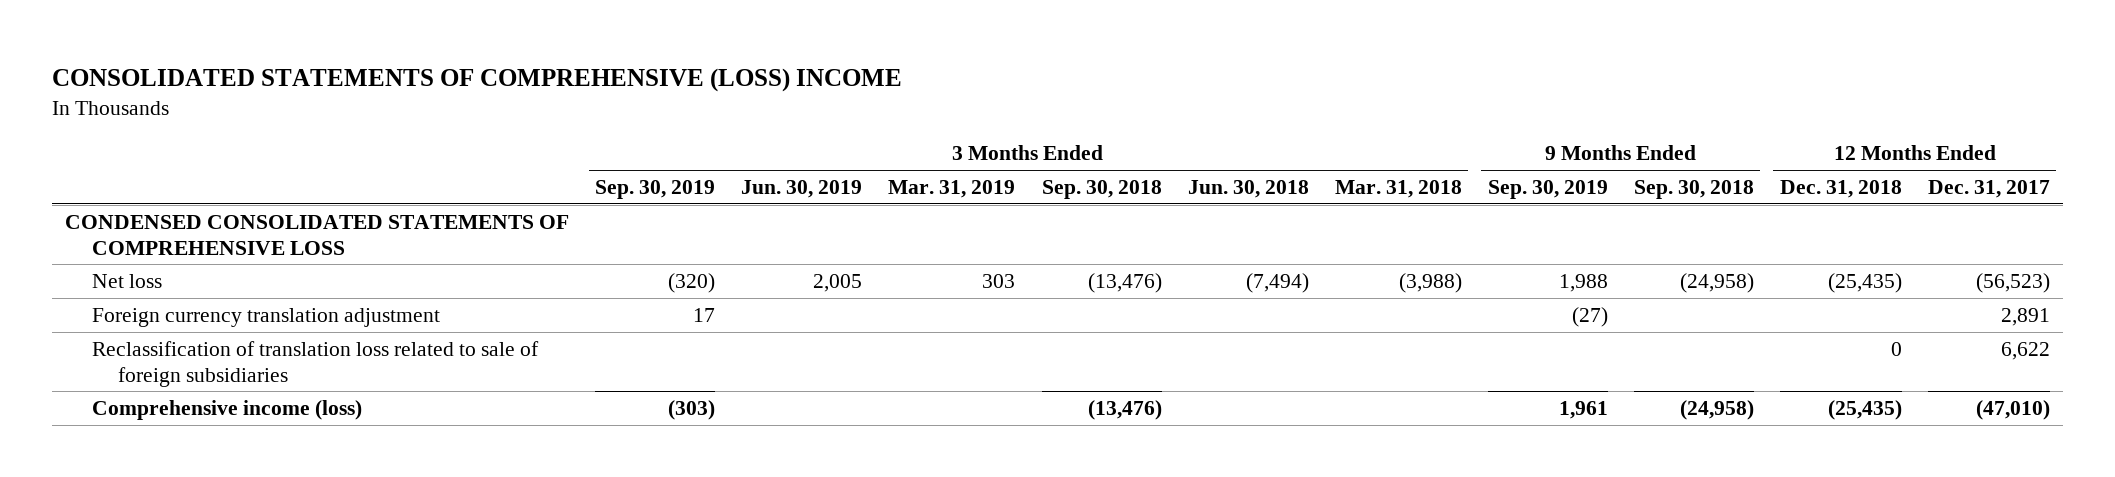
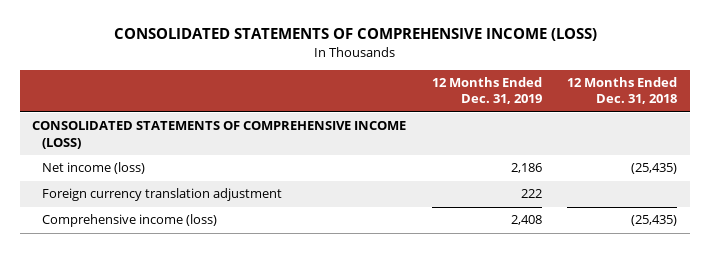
- CONSOLIDATED STATEMENTS OF COMPREHENSIVE (LOSS) INCOME
+ CONSOLIDATED STATEMENTS OF COMPREHENSIVE INCOME (LOSS)
- | 3 Months Ended Sep. 30, 2019 | 3 Months Ended Jun. 30, 2019 | 3 Months Ended Mar. 31, 2019 | 3 Months Ended Sep. 30, 2018 | 3 Months Ended Jun. 30, 2018 | 3 Months Ended Mar. 31, 2018 | 9 Months Ended Sep. 30, 2019 | 9 Months Ended Sep. 30, 2018 | 12 Months Ended Dec. 31, 2018 | 12 Months Ended Dec. 31, 2017
+ | 12 Months Ended Dec. 31, 2019 | 12 Months Ended Dec. 31, 2018
- CONDENSED CONSOLIDATED STATEMENTS OF COMPREHENSIVE LOSS
- Net loss | (320) | 2,005 | 303 | (13,476) | (7,494) | (3,988) | 1,988 | (24,958) | (25,435) | (56,523)
+ CONSOLIDATED STATEMENTS OF COMPREHENSIVE INCOME (LOSS)
+ Net income (loss) | 2,186 | (25,435)
- Reclassification of translation loss related to sale of foreign subsidiaries | | | | | | | | | 0 | 6,622

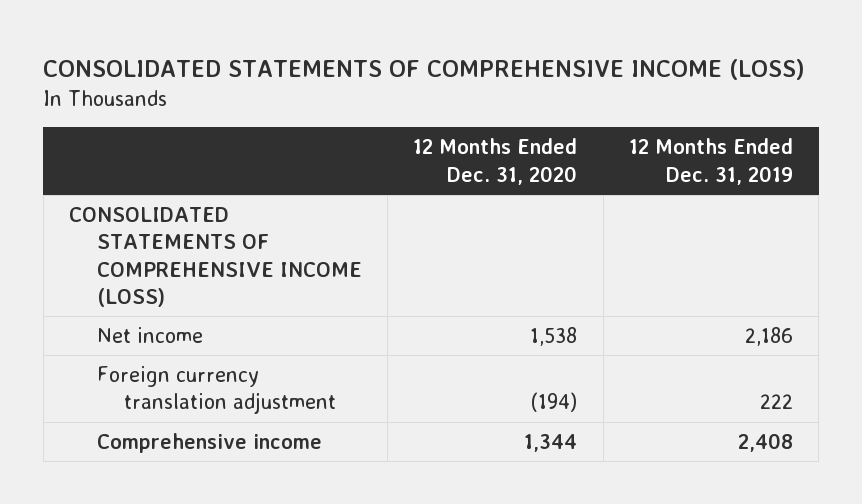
- | 12 Months Ended Dec. 31, 2019 | 12 Months Ended Dec. 31, 2018
+ | 12 Months Ended Dec. 31, 2020 | 12 Months Ended Dec. 31, 2019
- Net income (loss) | 2,186 | (25,435)
+ Net income | 1,538 | 2,186
- Comprehensive income (loss) | 2,408 | (25,435)
+ Comprehensive income | 1,344 | 2,408

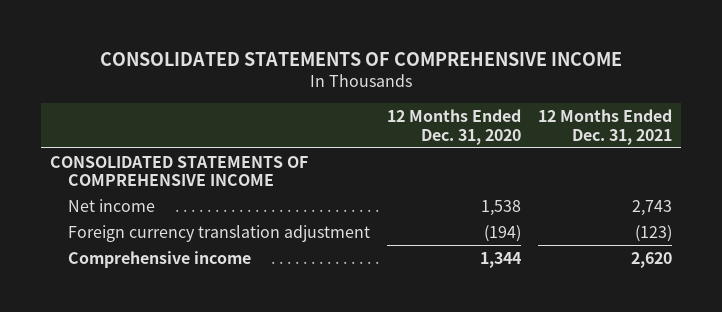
- CONSOLIDATED STATEMENTS OF COMPREHENSIVE INCOME (LOSS)
+ CONSOLIDATED STATEMENTS OF COMPREHENSIVE INCOME
- | 12 Months Ended Dec. 31, 2020 | 12 Months Ended Dec. 31, 2019
+ | 12 Months Ended Dec. 31, 2020 | 12 Months Ended Dec. 31, 2021
- CONSOLIDATED STATEMENTS OF COMPREHENSIVE INCOME (LOSS)
+ CONSOLIDATED STATEMENTS OF COMPREHENSIVE INCOME

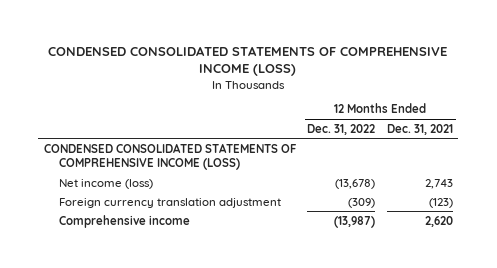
- CONSOLIDATED STATEMENTS OF COMPREHENSIVE INCOME
+ CONDENSED CONSOLIDATED STATEMENTS OF COMPREHENSIVE INCOME (LOSS)
- | 12 Months Ended Dec. 31, 2020 | 12 Months Ended Dec. 31, 2021
+ | 12 Months Ended Dec. 31, 2022 | 12 Months Ended Dec. 31, 2021
- CONSOLIDATED STATEMENTS OF COMPREHENSIVE INCOME
- Net income | 1,538 | 2,743
+ CONDENSED CONSOLIDATED STATEMENTS OF COMPREHENSIVE INCOME (LOSS)
+ Net income (loss) | (13,678) | 2,743

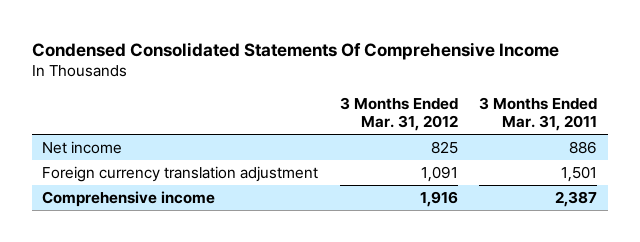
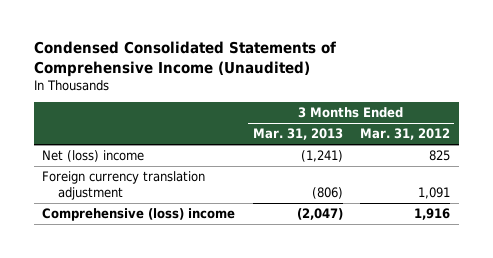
- Condensed Consolidated Statements Of Comprehensive Income
+ Condensed Consolidated Statements of Comprehensive Income (Unaudited)
- | 3 Months Ended Mar. 31, 2012 | 3 Months Ended Mar. 31, 2011
+ | 3 Months Ended Mar. 31, 2013 | 3 Months Ended Mar. 31, 2012
- Net income | 825 | 886
+ Net (loss) income | (1,241) | 825
- Comprehensive income | 1,916 | 2,387
+ Comprehensive (loss) income | (2,047) | 1,916

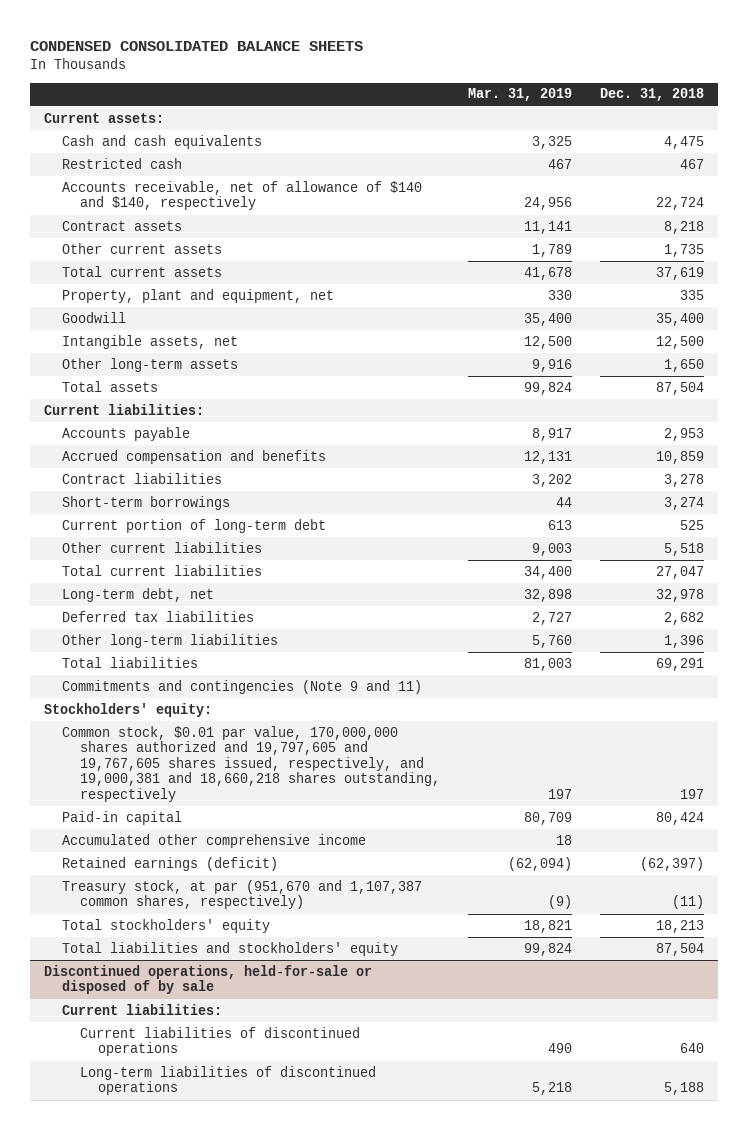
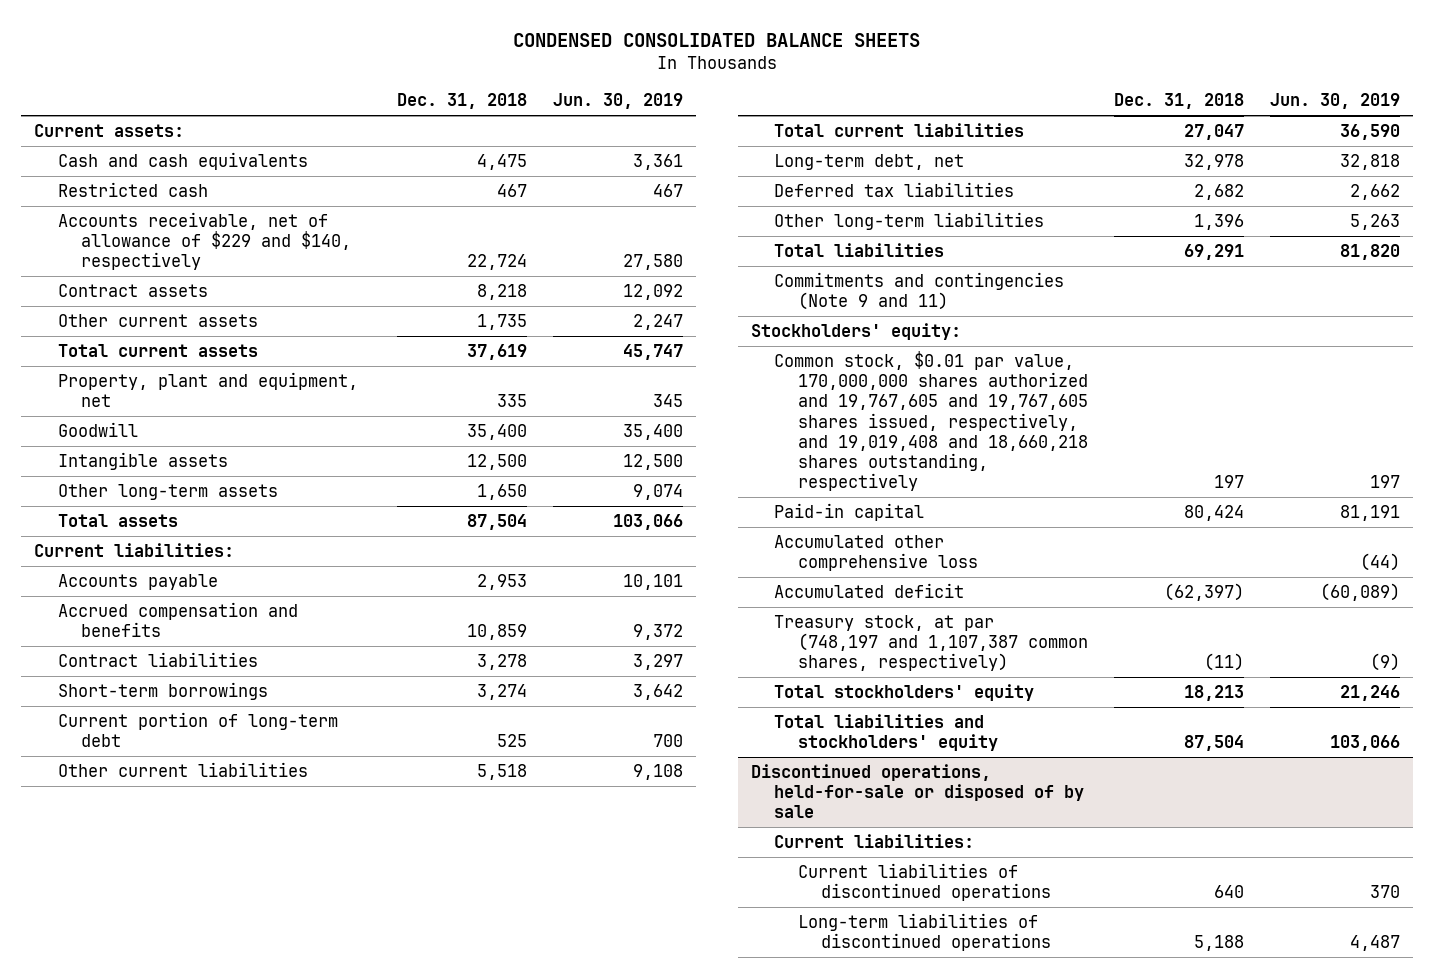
- | Mar. 31, 2019 | Dec. 31, 2018
+ | Dec. 31, 2018 | Jun. 30, 2019
- Accounts receivable, net of allowance of $140 and $140, respectively | 24,956 | 22,724
+ Accounts receivable, net of allowance of $229 and $140, respectively | 22,724 | 27,580
- Intangible assets, net | 12,500 | 12,500
+ Intangible assets | 12,500 | 12,500
- Common stock, $0.01 par value, 170,000,000 shares authorized and 19,797,605 and 19,767,605 shares issued, respectively, and 19,000,381 and 18,660,218 shares outstanding, respectively | 197 | 197
+ Common stock, $0.01 par value, 170,000,000 shares authorized and 19,767,605 and 19,767,605 shares issued, respectively, and 19,019,408 and 18,660,218 shares outstanding, respectively | 197 | 197
- Accumulated other comprehensive income | 18 |
- Retained earnings (deficit) | (62,094) | (62,397)
- Treasury stock, at par (951,670 and 1,107,387 common shares, respectively) | (9) | (11)
+ Accumulated other comprehensive loss | | (44)
+ Accumulated deficit | (62,397) | (60,089)
+ Treasury stock, at par (748,197 and 1,107,387 common shares, respectively) | (11) | (9)

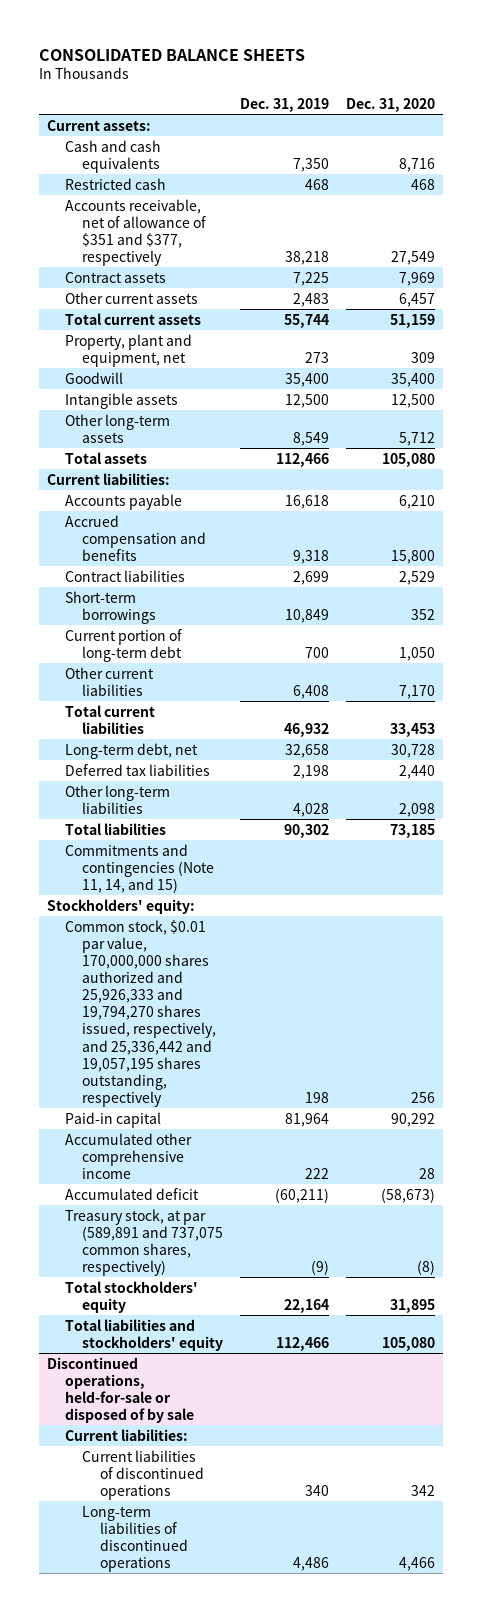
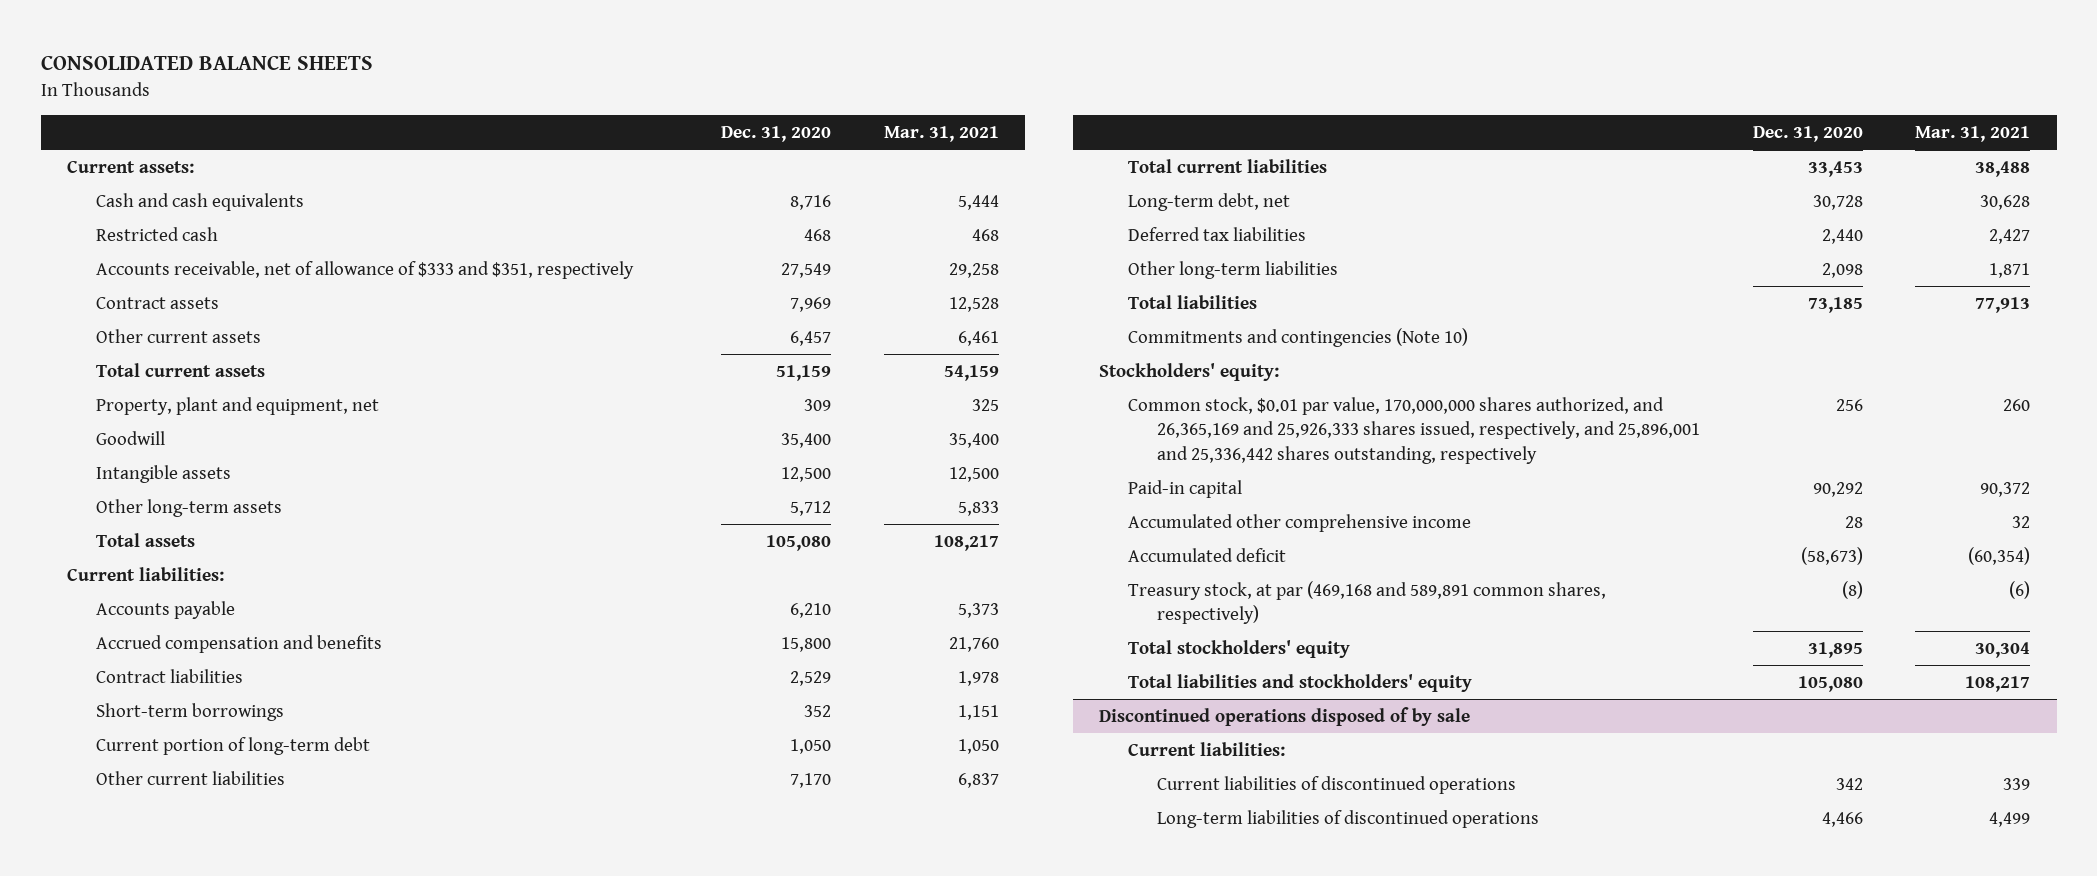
- | Dec. 31, 2019 | Dec. 31, 2020
+ | Dec. 31, 2020 | Mar. 31, 2021
- Accounts receivable, net of allowance of $351 and $377, respectively | 38,218 | 27,549
+ Accounts receivable, net of allowance of $333 and $351, respectively | 27,549 | 29,258
- Commitments and contingencies (Note 11, 14, and 15)
+ Commitments and contingencies (Note 10)
- Common stock, $0.01 par value, 170,000,000 shares authorized and 25,926,333 and 19,794,270 shares issued, respectively, and 25,336,442 and 19,057,195 shares outstanding, respectively | 198 | 256
+ Common stock, $0.01 par value, 170,000,000 shares authorized, and 26,365,169 and 25,926,333 shares issued, respectively, and 25,896,001 and 25,336,442 shares outstanding, respectively | 256 | 260
- Treasury stock, at par (589,891 and 737,075 common shares, respectively) | (9) | (8)
+ Treasury stock, at par (469,168 and 589,891 common shares, respectively) | (8) | (6)
- Discontinued operations, held-for-sale or disposed of by sale
+ Discontinued operations disposed of by sale

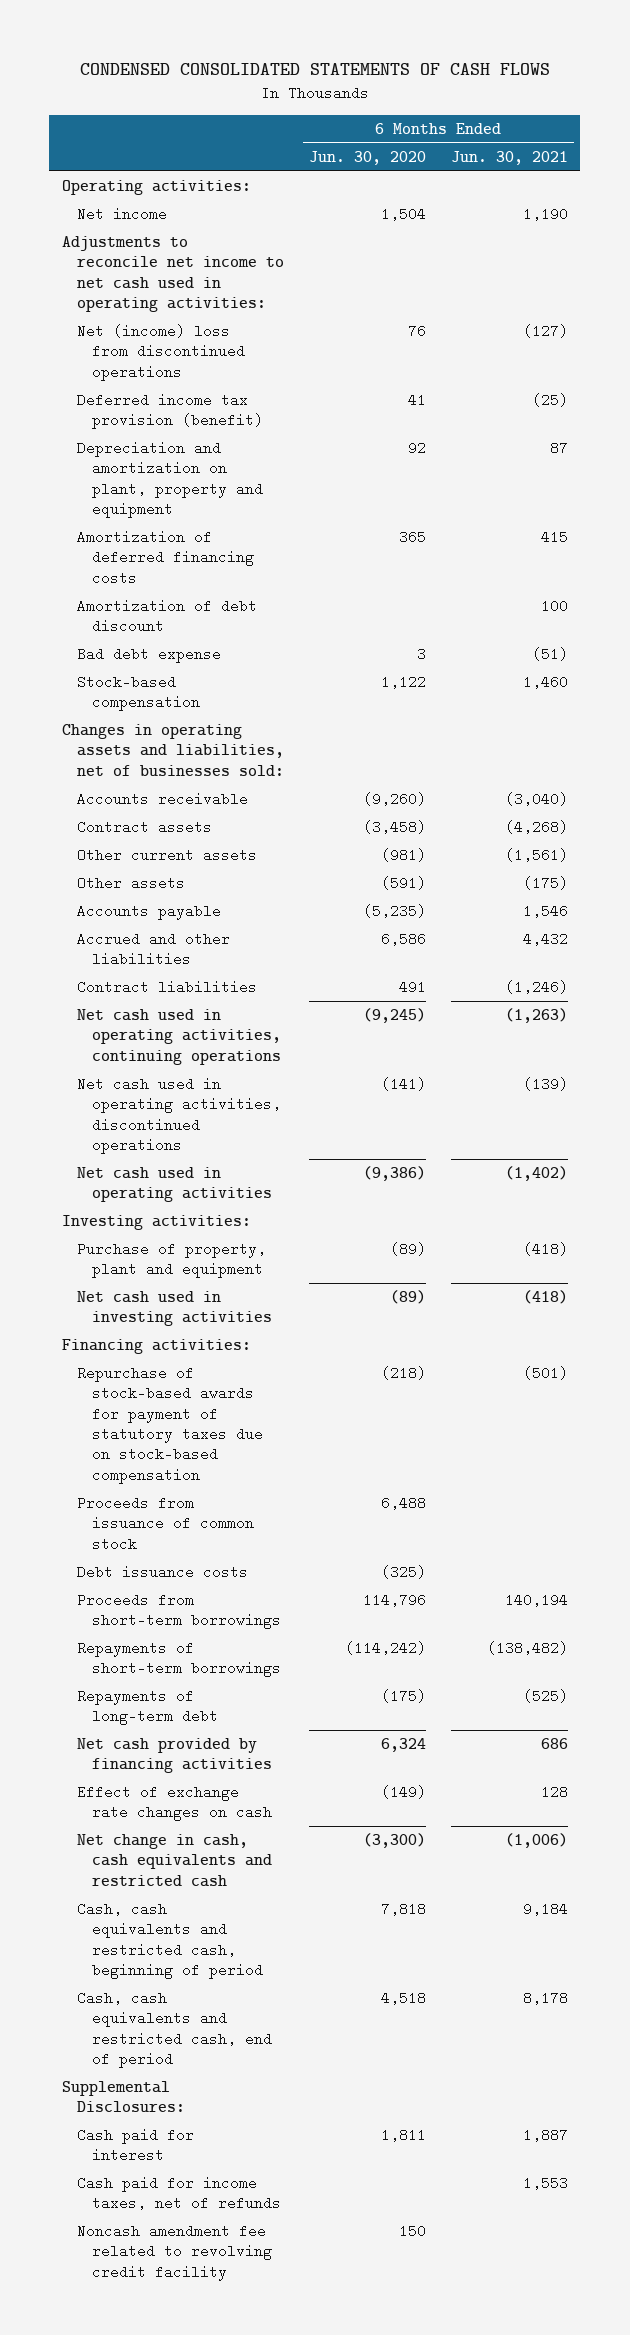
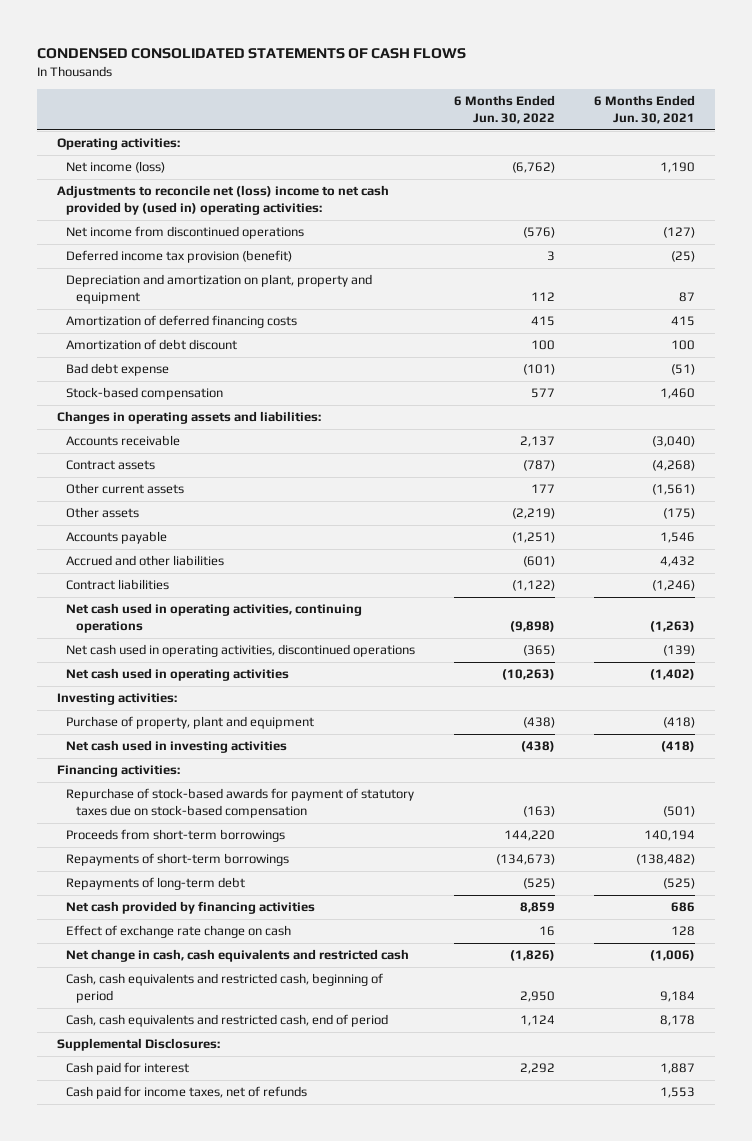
- | 6 Months Ended Jun. 30, 2020 | 6 Months Ended Jun. 30, 2021
+ | 6 Months Ended Jun. 30, 2022 | 6 Months Ended Jun. 30, 2021
- Net income | 1,504 | 1,190
- Adjustments to reconcile net income to net cash used in operating activities:
- Net (income) loss from discontinued operations | 76 | (127)
+ Net income (loss) | (6,762) | 1,190
+ Adjustments to reconcile net (loss) income to net cash provided by (used in) operating activities:
+ Net income from discontinued operations | (576) | (127)
- Changes in operating assets and liabilities, net of businesses sold:
+ Changes in operating assets and liabilities:
- Proceeds from issuance of common stock | 6,488 |
- Debt issuance costs | (325) |
- Effect of exchange rate changes on cash | (149) | 128
+ Effect of exchange rate change on cash | 16 | 128
- Noncash amendment fee related to revolving credit facility | 150 |

